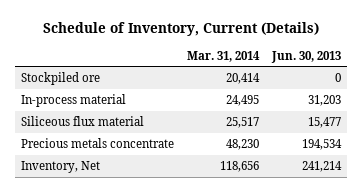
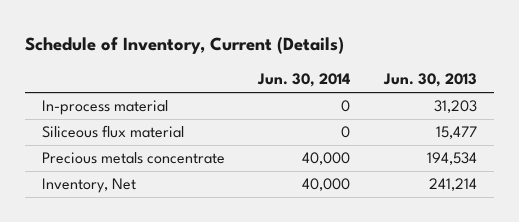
- | Mar. 31, 2014 | Jun. 30, 2013
+ | Jun. 30, 2014 | Jun. 30, 2013
- Stockpiled ore | 20,414 | 0

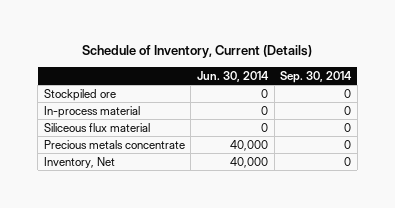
- | Jun. 30, 2014 | Jun. 30, 2013
+ | Jun. 30, 2014 | Sep. 30, 2014
+ Stockpiled ore | 0 | 0

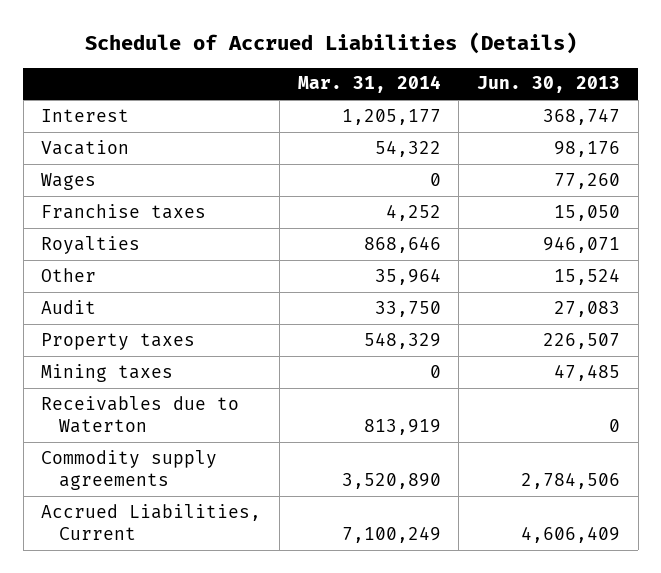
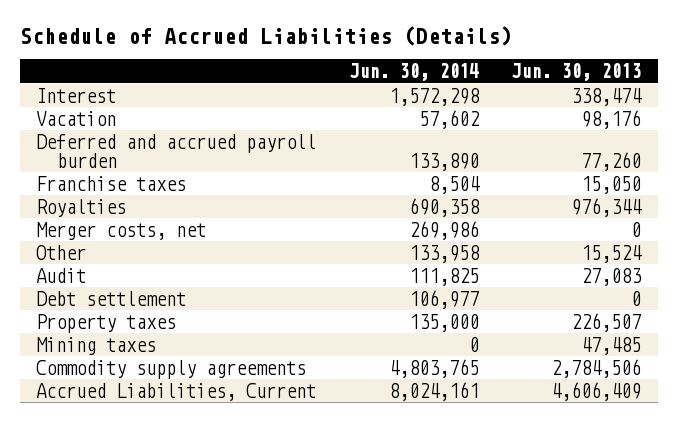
- | Mar. 31, 2014 | Jun. 30, 2013
+ | Jun. 30, 2014 | Jun. 30, 2013
- Interest | 1,205,177 | 368,747
+ Interest | 1,572,298 | 338,474
- Wages | 0 | 77,260
+ Deferred and accrued payroll burden | 133,890 | 77,260
- Royalties | 868,646 | 946,071
+ Royalties | 690,358 | 976,344
+ Merger costs, net | 269,986 | 0
+ Debt settlement | 106,977 | 0
- Receivables due to Waterton | 813,919 | 0

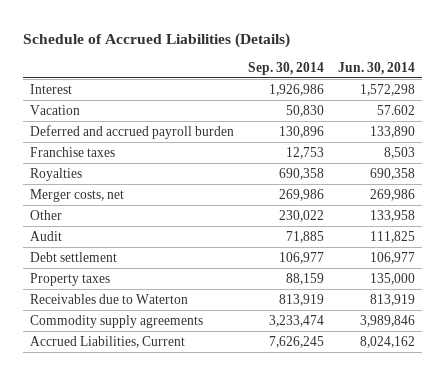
- | Jun. 30, 2014 | Jun. 30, 2013
+ | Sep. 30, 2014 | Jun. 30, 2014
- Vacation | 57,602 | 98,176
+ Vacation | 50,830 | 57.602
- Franchise taxes | 8,504 | 15,050
+ Franchise taxes | 12,753 | 8,503
- Mining taxes | 0 | 47,485
- Commodity supply agreements | 4,803,765 | 2,784,506
- Accrued Liabilities, Current | 8,024,161 | 4,606,409
+ Receivables due to Waterton | 813,919 | 813,919
+ Commodity supply agreements | 3,233,474 | 3,989,846
+ Accrued Liabilities, Current | 7,626,245 | 8,024,162

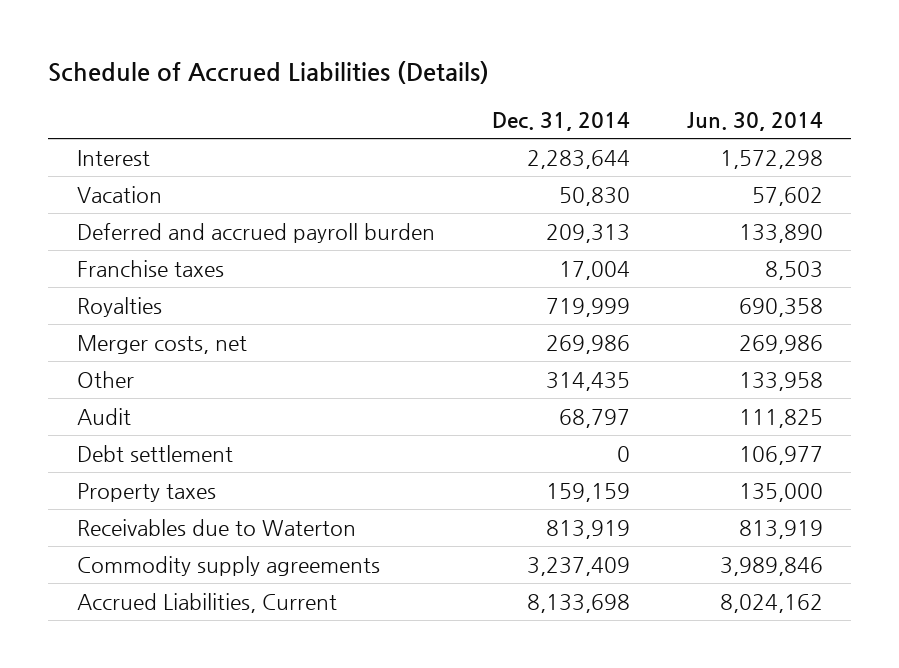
- | Sep. 30, 2014 | Jun. 30, 2014
+ | Dec. 31, 2014 | Jun. 30, 2014
- Vacation | 50,830 | 57.602
+ Vacation | 50,830 | 57,602

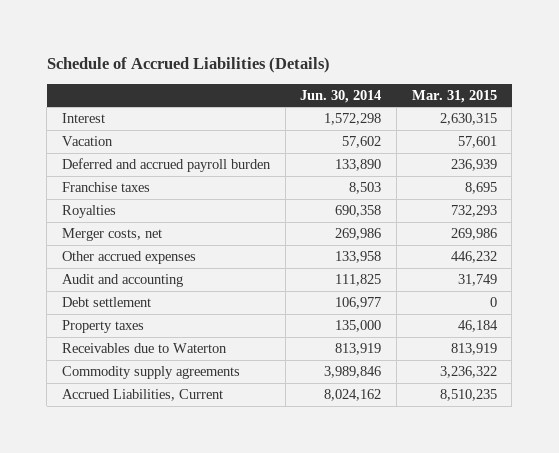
- | Dec. 31, 2014 | Jun. 30, 2014
+ | Jun. 30, 2014 | Mar. 31, 2015
- Other | 314,435 | 133,958
- Audit | 68,797 | 111,825
+ Other accrued expenses | 133,958 | 446,232
+ Audit and accounting | 111,825 | 31,749

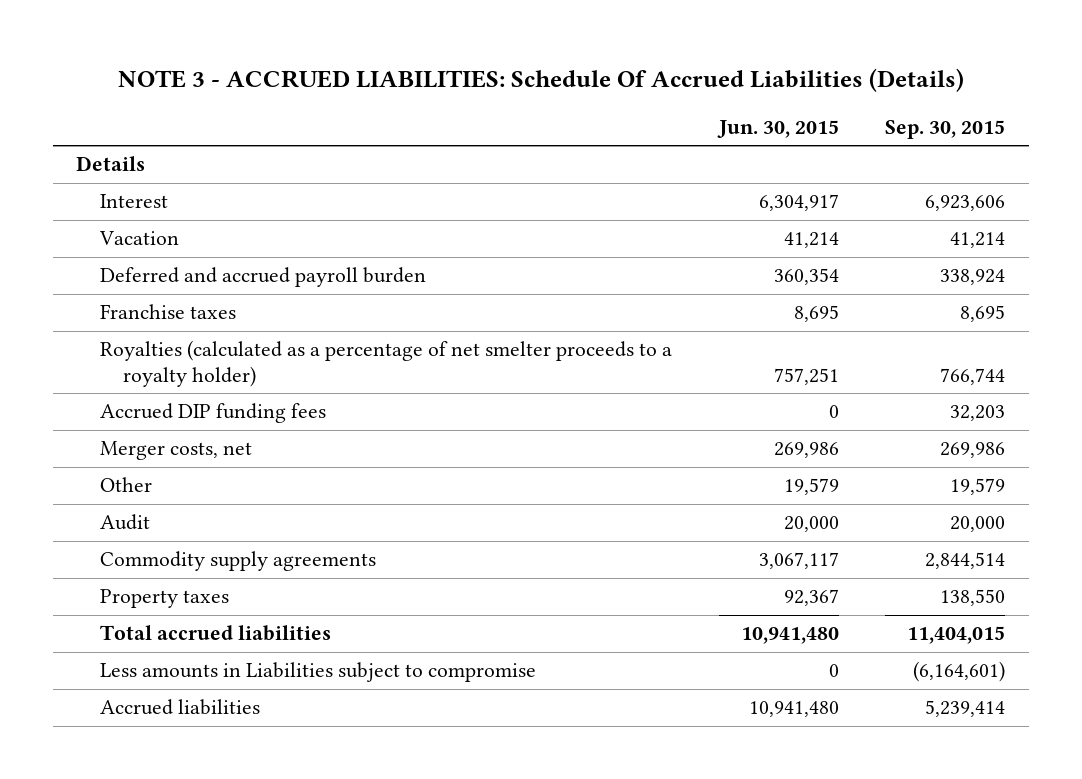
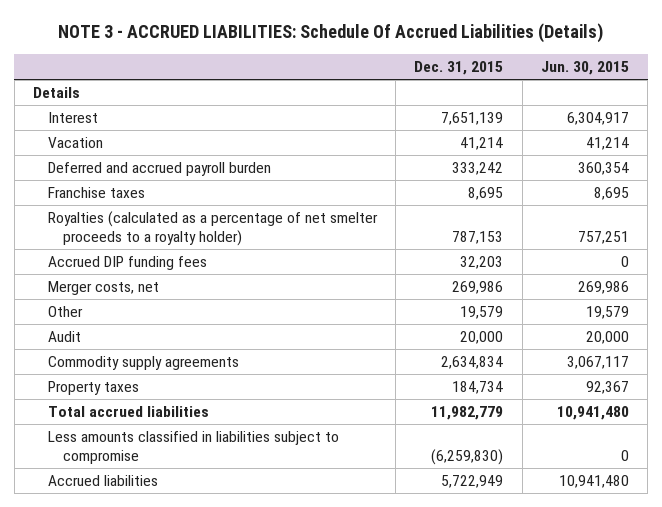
- | Jun. 30, 2015 | Sep. 30, 2015
+ | Dec. 31, 2015 | Jun. 30, 2015
- Less amounts in Liabilities subject to compromise | 0 | (6,164,601)
+ Less amounts classified in liabilities subject to compromise | (6,259,830) | 0

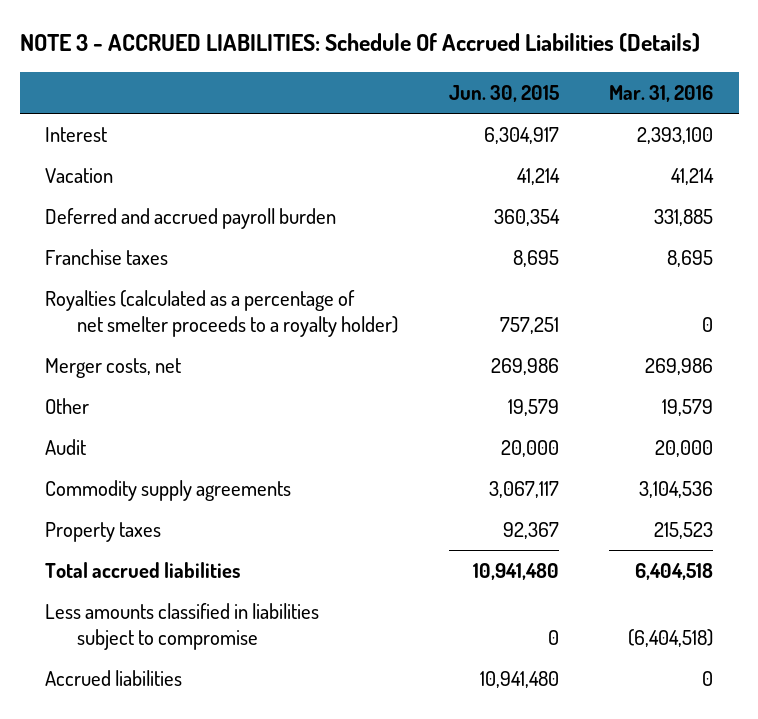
- | Dec. 31, 2015 | Jun. 30, 2015
+ | Jun. 30, 2015 | Mar. 31, 2016
- Details
- Accrued DIP funding fees | 32,203 | 0

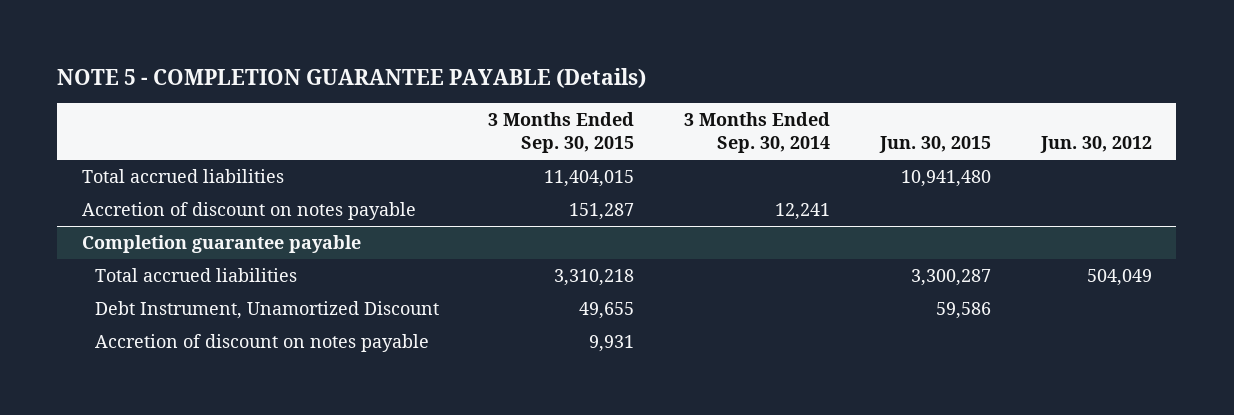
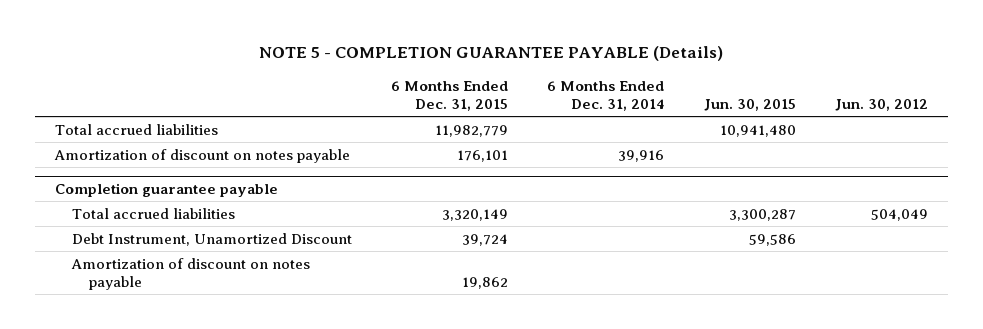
- | 3 Months Ended Sep. 30, 2015 | 3 Months Ended Sep. 30, 2014 | Jun. 30, 2015 | Jun. 30, 2012
+ | 6 Months Ended Dec. 31, 2015 | 6 Months Ended Dec. 31, 2014 | Jun. 30, 2015 | Jun. 30, 2012
- Accretion of discount on notes payable | 151,287 | 12,241 | |
+ Amortization of discount on notes payable | 176,101 | 39,916 | |
@ Completion guarantee payable
- Accretion of discount on notes payable | 9,931 | | |
+ Amortization of discount on notes payable | 19,862 | | |

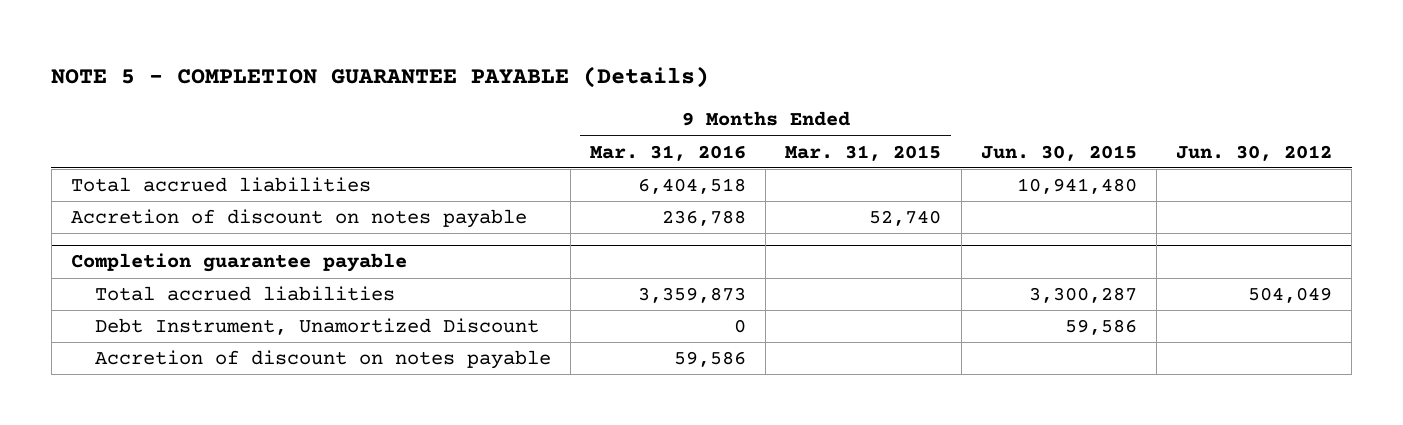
- | 6 Months Ended Dec. 31, 2015 | 6 Months Ended Dec. 31, 2014 | Jun. 30, 2015 | Jun. 30, 2012
+ | 9 Months Ended Mar. 31, 2016 | 9 Months Ended Mar. 31, 2015 | Jun. 30, 2015 | Jun. 30, 2012
- Amortization of discount on notes payable | 176,101 | 39,916 | |
+ Accretion of discount on notes payable | 236,788 | 52,740 | |
@ Completion guarantee payable
- Amortization of discount on notes payable | 19,862 | | |
+ Accretion of discount on notes payable | 59,586 | | |

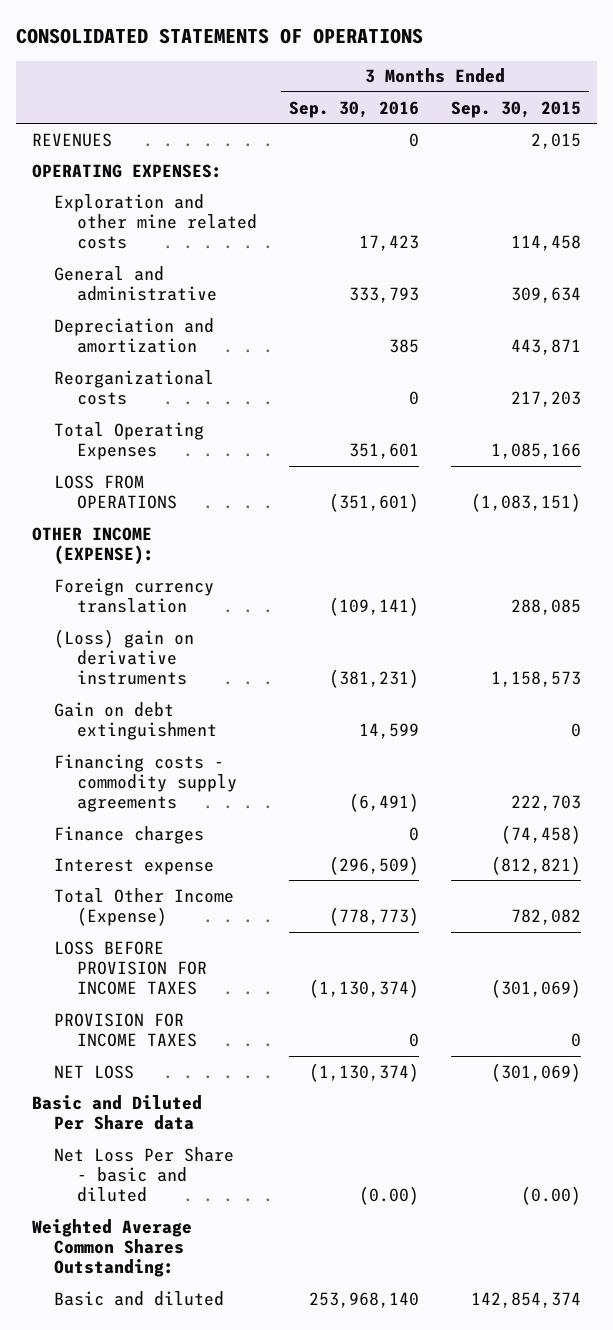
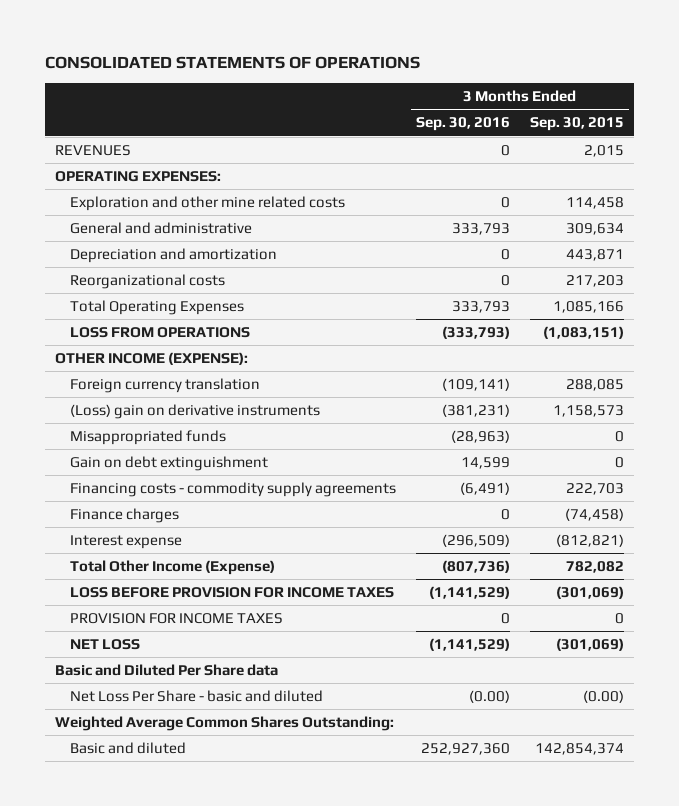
- Exploration and other mine related costs | 17,423 | 114,458
+ Exploration and other mine related costs | 0 | 114,458
- Depreciation and amortization | 385 | 443,871
+ Depreciation and amortization | 0 | 443,871
- Total Operating Expenses | 351,601 | 1,085,166
- LOSS FROM OPERATIONS | (351,601) | (1,083,151)
+ Total Operating Expenses | 333,793 | 1,085,166
+ LOSS FROM OPERATIONS | (333,793) | (1,083,151)
+ Misappropriated funds | (28,963) | 0
- Total Other Income (Expense) | (778,773) | 782,082
- LOSS BEFORE PROVISION FOR INCOME TAXES | (1,130,374) | (301,069)
+ Total Other Income (Expense) | (807,736) | 782,082
+ LOSS BEFORE PROVISION FOR INCOME TAXES | (1,141,529) | (301,069)
- NET LOSS | (1,130,374) | (301,069)
+ NET LOSS | (1,141,529) | (301,069)
- Basic and diluted | 253,968,140 | 142,854,374
+ Basic and diluted | 252,927,360 | 142,854,374

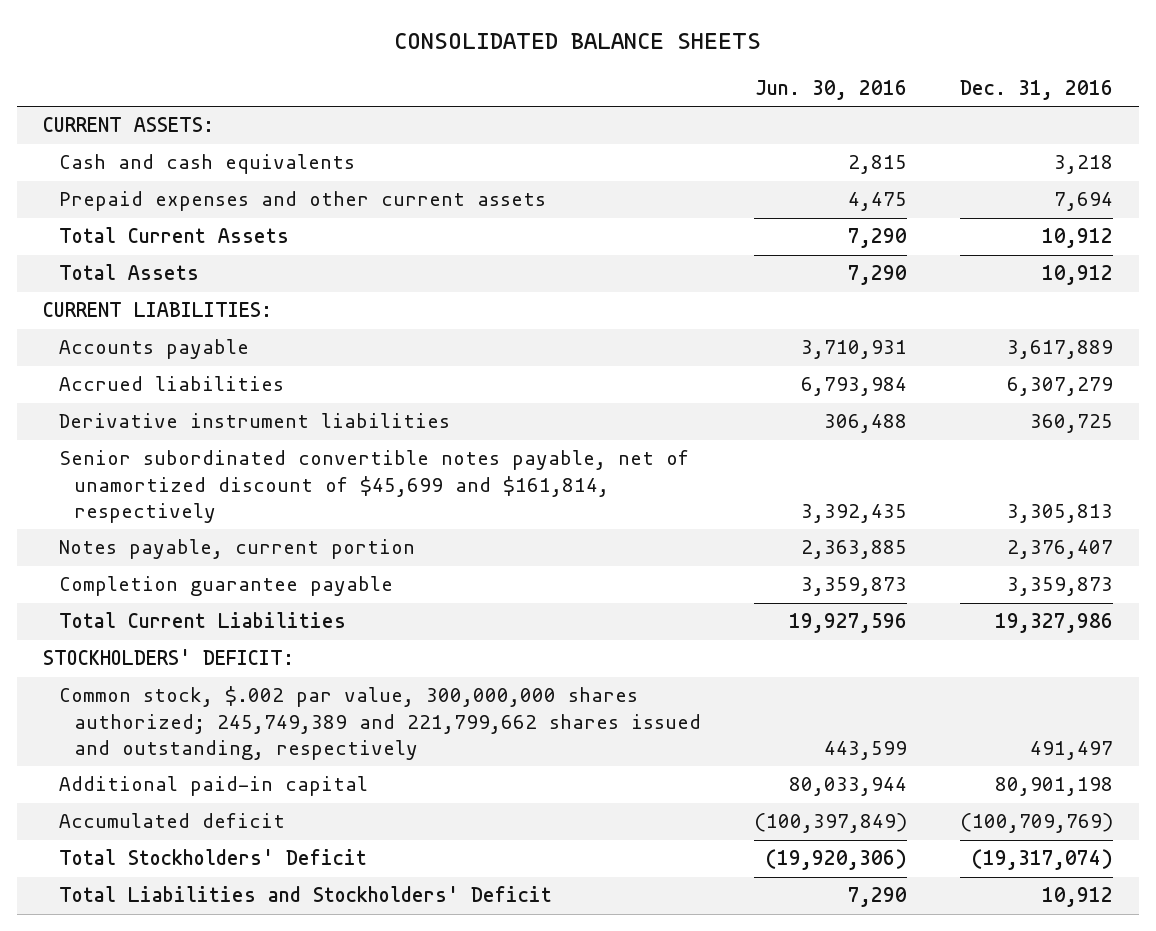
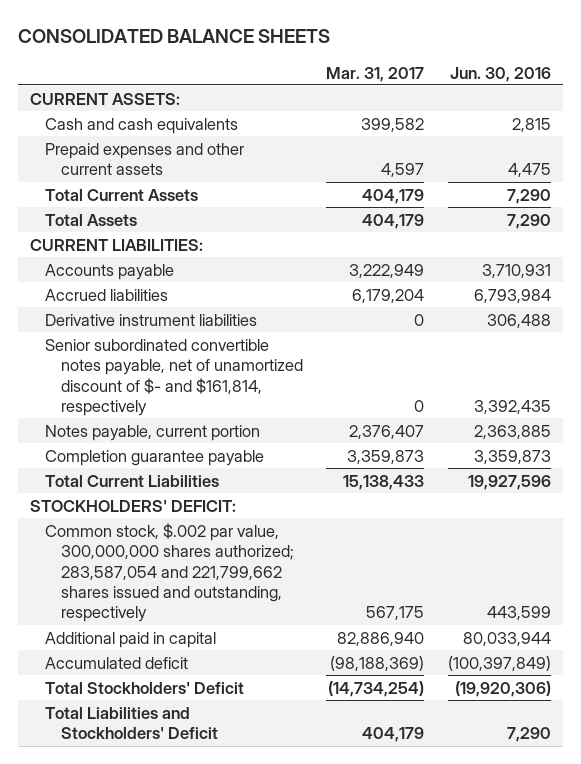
- | Jun. 30, 2016 | Dec. 31, 2016
+ | Mar. 31, 2017 | Jun. 30, 2016
- Senior subordinated convertible notes payable, net of unamortized discount of $45,699 and $161,814, respectively | 3,392,435 | 3,305,813
+ Senior subordinated convertible notes payable, net of unamortized discount of $- and $161,814, respectively | 0 | 3,392,435
- Common stock, $.002 par value, 300,000,000 shares authorized; 245,749,389 and 221,799,662 shares issued and outstanding, respectively | 443,599 | 491,497
- Additional paid-in capital | 80,033,944 | 80,901,198
+ Common stock, $.002 par value, 300,000,000 shares authorized; 283,587,054 and 221,799,662 shares issued and outstanding, respectively | 567,175 | 443,599
+ Additional paid in capital | 82,886,940 | 80,033,944

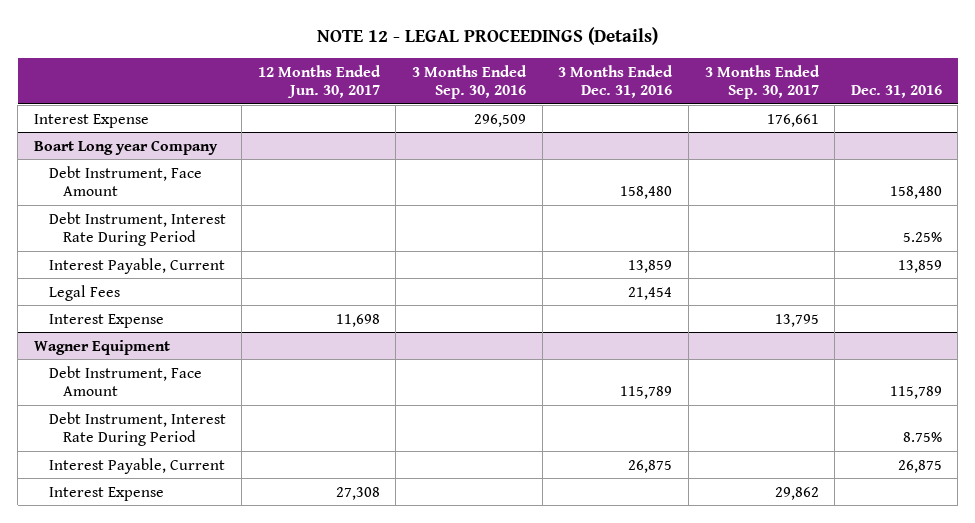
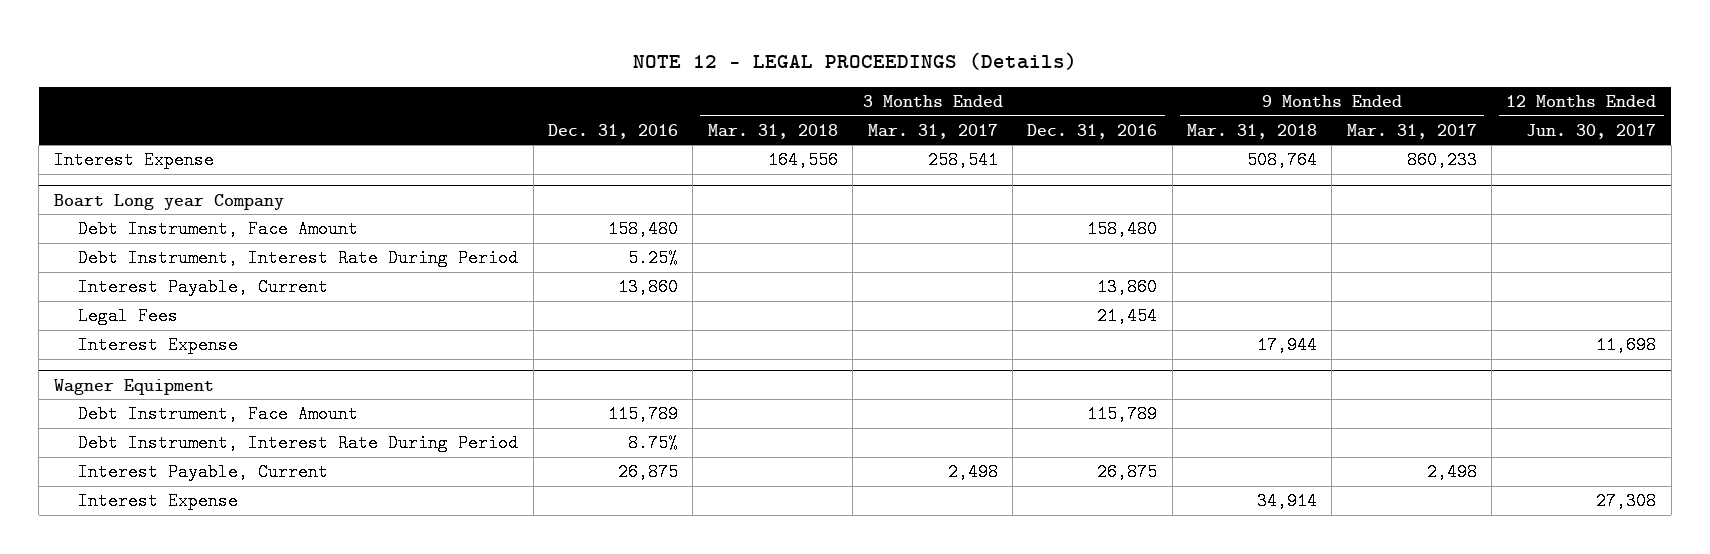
- | 12 Months Ended Jun. 30, 2017 | 3 Months Ended Sep. 30, 2016 | 3 Months Ended Dec. 31, 2016 | 3 Months Ended Sep. 30, 2017 | Dec. 31, 2016
+ | Dec. 31, 2016 | 3 Months Ended Mar. 31, 2018 | 3 Months Ended Mar. 31, 2017 | 3 Months Ended Dec. 31, 2016 | 9 Months Ended Mar. 31, 2018 | 9 Months Ended Mar. 31, 2017 | 12 Months Ended Jun. 30, 2017
@ Boart Long year Company
- Interest Payable, Current | | | 13,859 | | 13,859
+ Interest Payable, Current | 13,860 | | | 13,860 | | |

